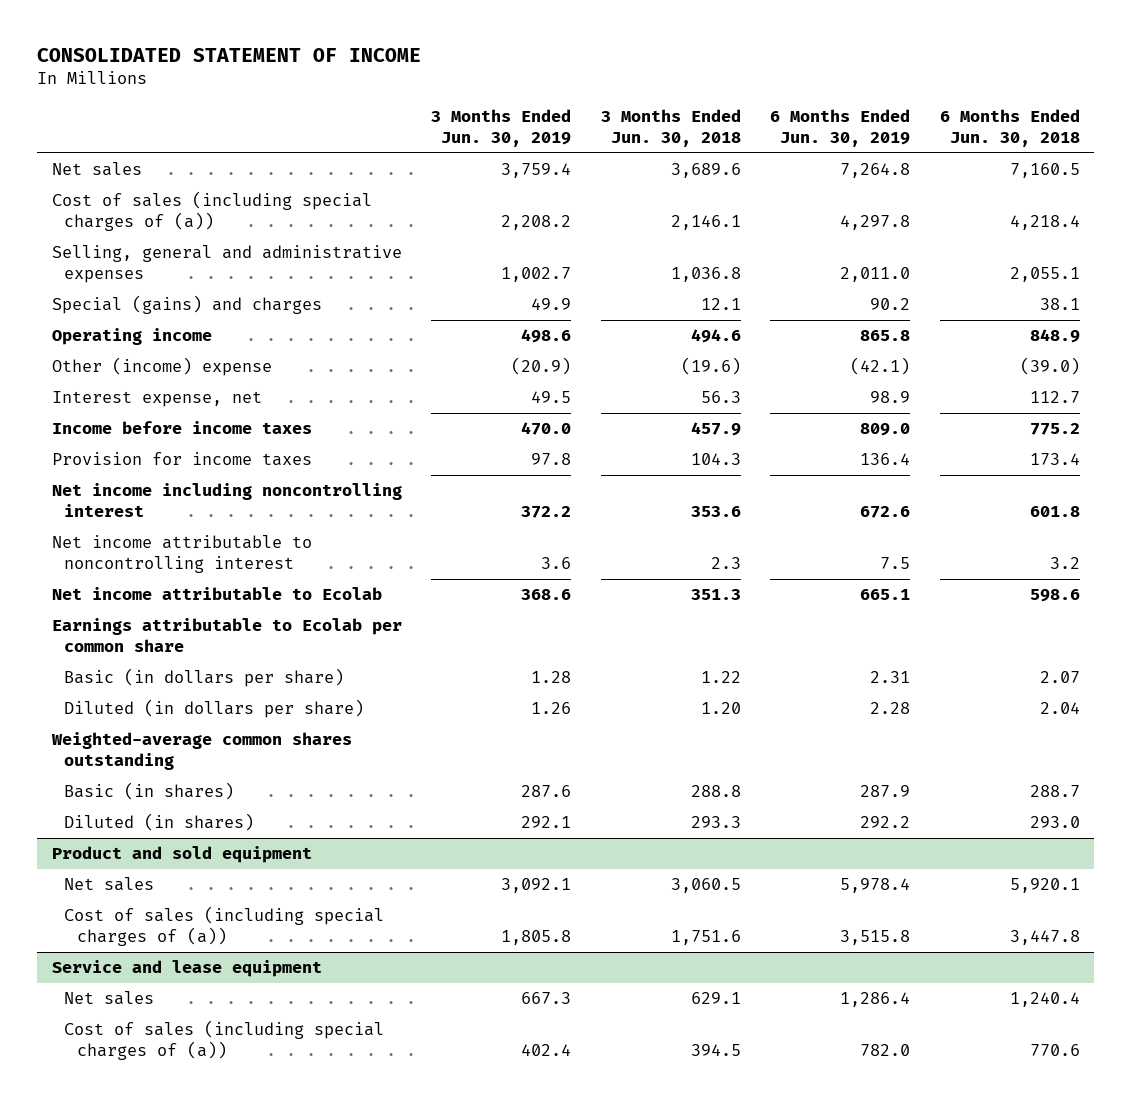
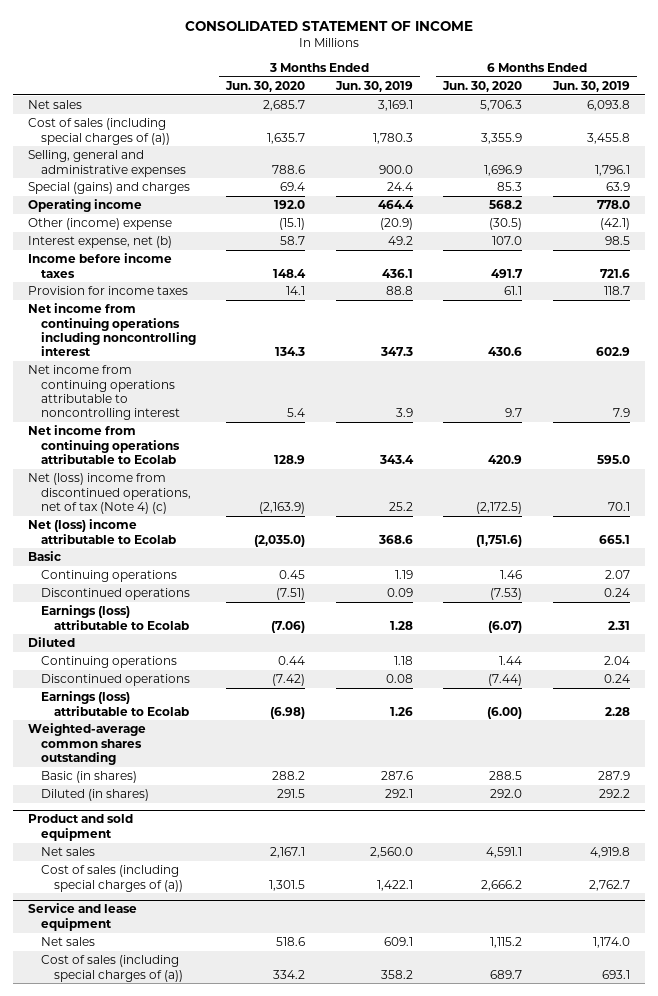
- | 3 Months Ended Jun. 30, 2019 | 3 Months Ended Jun. 30, 2018 | 6 Months Ended Jun. 30, 2019 | 6 Months Ended Jun. 30, 2018
+ | 3 Months Ended Jun. 30, 2020 | 3 Months Ended Jun. 30, 2019 | 6 Months Ended Jun. 30, 2020 | 6 Months Ended Jun. 30, 2019
- Net sales | 3,759.4 | 3,689.6 | 7,264.8 | 7,160.5
- Cost of sales (including special charges of (a)) | 2,208.2 | 2,146.1 | 4,297.8 | 4,218.4
- Selling, general and administrative expenses | 1,002.7 | 1,036.8 | 2,011.0 | 2,055.1
- Special (gains) and charges | 49.9 | 12.1 | 90.2 | 38.1
- Operating income | 498.6 | 494.6 | 865.8 | 848.9
+ Net sales | 2,685.7 | 3,169.1 | 5,706.3 | 6,093.8
+ Cost of sales (including special charges of (a)) | 1,635.7 | 1,780.3 | 3,355.9 | 3,455.8
+ Selling, general and administrative expenses | 788.6 | 900.0 | 1,696.9 | 1,796.1
+ Special (gains) and charges | 69.4 | 24.4 | 85.3 | 63.9
+ Operating income | 192.0 | 464.4 | 568.2 | 778.0
- Interest expense, net | 49.5 | 56.3 | 98.9 | 112.7
- Income before income taxes | 470.0 | 457.9 | 809.0 | 775.2
- Provision for income taxes | 97.8 | 104.3 | 136.4 | 173.4
- Net income including noncontrolling interest | 372.2 | 353.6 | 672.6 | 601.8
- Net income attributable to noncontrolling interest | 3.6 | 2.3 | 7.5 | 3.2
- Net income attributable to Ecolab | 368.6 | 351.3 | 665.1 | 598.6
- Earnings attributable to Ecolab per common share
- Basic (in dollars per share) | 1.28 | 1.22 | 2.31 | 2.07
- Diluted (in dollars per share) | 1.26 | 1.20 | 2.28 | 2.04
+ Interest expense, net (b) | 58.7 | 49.2 | 107.0 | 98.5
+ Income before income taxes | 148.4 | 436.1 | 491.7 | 721.6
+ Provision for income taxes | 14.1 | 88.8 | 61.1 | 118.7
+ Net income from continuing operations including noncontrolling interest | 134.3 | 347.3 | 430.6 | 602.9
+ Net income from continuing operations attributable to noncontrolling interest | 5.4 | 3.9 | 9.7 | 7.9
+ Net income from continuing operations attributable to Ecolab | 128.9 | 343.4 | 420.9 | 595.0
+ Net (loss) income from discontinued operations, net of tax (Note 4) (c) | (2,163.9) | 25.2 | (2,172.5) | 70.1
+ Net (loss) income attributable to Ecolab | (2,035.0) | 368.6 | (1,751.6) | 665.1
+ Basic
+ Continuing operations | 0.45 | 1.19 | 1.46 | 2.07
+ Discontinued operations | (7.51) | 0.09 | (7.53) | 0.24
+ Earnings (loss) attributable to Ecolab | (7.06) | 1.28 | (6.07) | 2.31
+ Diluted
+ Continuing operations | 0.44 | 1.18 | 1.44 | 2.04
+ Discontinued operations | (7.42) | 0.08 | (7.44) | 0.24
+ Earnings (loss) attributable to Ecolab | (6.98) | 1.26 | (6.00) | 2.28
@ Product and sold equipment
- Net sales | 3,092.1 | 3,060.5 | 5,978.4 | 5,920.1
- Cost of sales (including special charges of (a)) | 1,805.8 | 1,751.6 | 3,515.8 | 3,447.8
+ Net sales | 2,167.1 | 2,560.0 | 4,591.1 | 4,919.8
+ Cost of sales (including special charges of (a)) | 1,301.5 | 1,422.1 | 2,666.2 | 2,762.7
@ Service and lease equipment
- Net sales | 667.3 | 629.1 | 1,286.4 | 1,240.4
- Cost of sales (including special charges of (a)) | 402.4 | 394.5 | 782.0 | 770.6
+ Net sales | 518.6 | 609.1 | 1,115.2 | 1,174.0
+ Cost of sales (including special charges of (a)) | 334.2 | 358.2 | 689.7 | 693.1

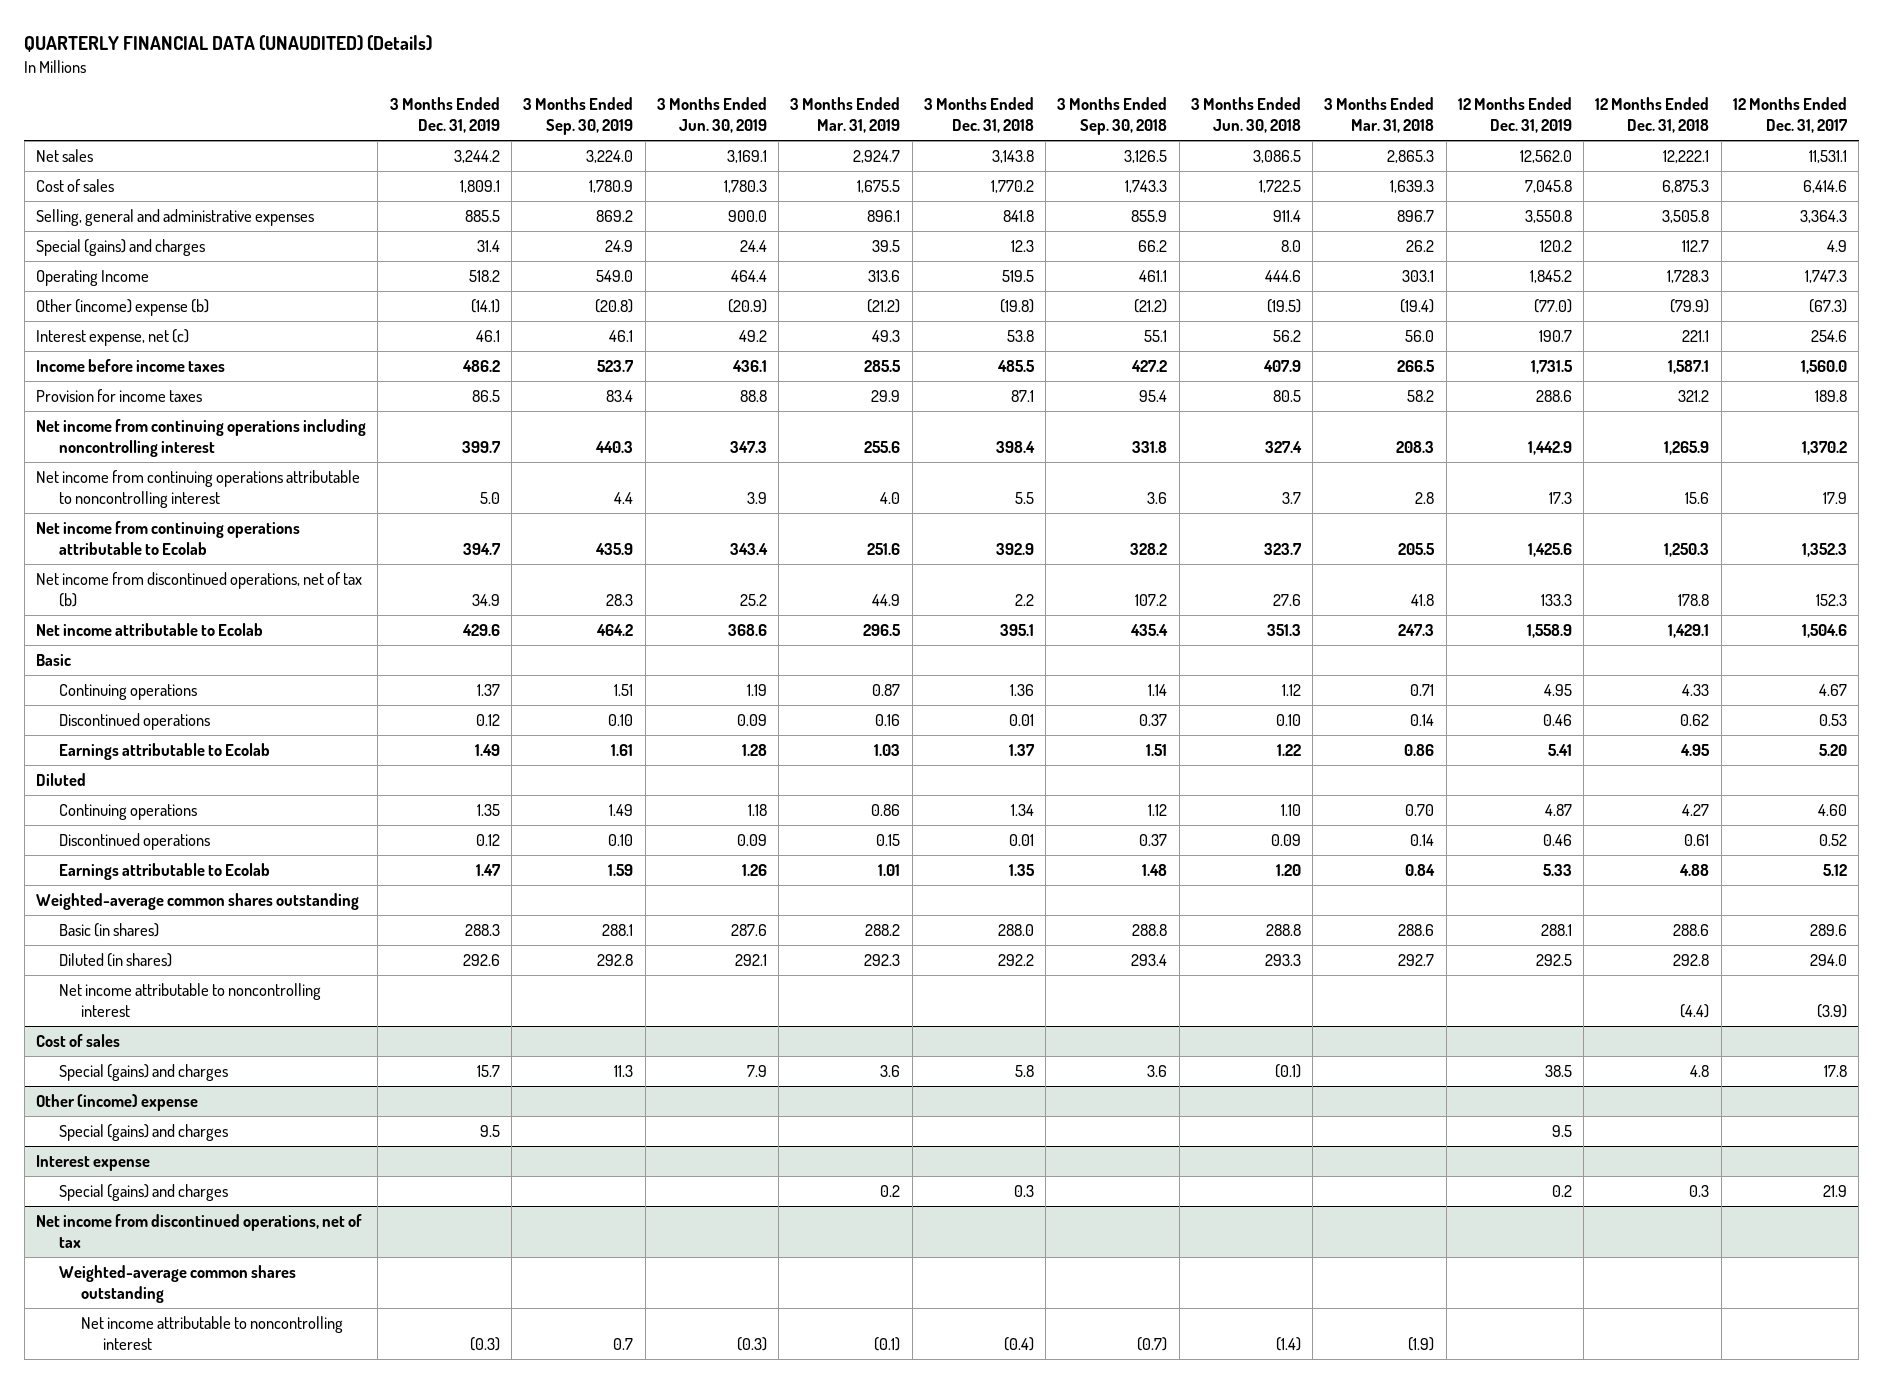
- CONSOLIDATED STATEMENT OF INCOME
+ QUARTERLY FINANCIAL DATA (UNAUDITED) (Details)
- | 3 Months Ended Jun. 30, 2020 | 3 Months Ended Jun. 30, 2019 | 6 Months Ended Jun. 30, 2020 | 6 Months Ended Jun. 30, 2019
+ | 3 Months Ended Dec. 31, 2019 | 3 Months Ended Sep. 30, 2019 | 3 Months Ended Jun. 30, 2019 | 3 Months Ended Mar. 31, 2019 | 3 Months Ended Dec. 31, 2018 | 3 Months Ended Sep. 30, 2018 | 3 Months Ended Jun. 30, 2018 | 3 Months Ended Mar. 31, 2018 | 12 Months Ended Dec. 31, 2019 | 12 Months Ended Dec. 31, 2018 | 12 Months Ended Dec. 31, 2017
- Cost of sales (including special charges of (a)) | 1,635.7 | 1,780.3 | 3,355.9 | 3,455.8
+ Cost of sales | 1,809.1 | 1,780.9 | 1,780.3 | 1,675.5 | 1,770.2 | 1,743.3 | 1,722.5 | 1,639.3 | 7,045.8 | 6,875.3 | 6,414.6
- Operating income | 192.0 | 464.4 | 568.2 | 778.0
- Other (income) expense | (15.1) | (20.9) | (30.5) | (42.1)
- Interest expense, net (b) | 58.7 | 49.2 | 107.0 | 98.5
+ Operating Income | 518.2 | 549.0 | 464.4 | 313.6 | 519.5 | 461.1 | 444.6 | 303.1 | 1,845.2 | 1,728.3 | 1,747.3
+ Other (income) expense (b) | (14.1) | (20.8) | (20.9) | (21.2) | (19.8) | (21.2) | (19.5) | (19.4) | (77.0) | (79.9) | (67.3)
+ Interest expense, net (c) | 46.1 | 46.1 | 49.2 | 49.3 | 53.8 | 55.1 | 56.2 | 56.0 | 190.7 | 221.1 | 254.6
- Net (loss) income from discontinued operations, net of tax (Note 4) (c) | (2,163.9) | 25.2 | (2,172.5) | 70.1
- Net (loss) income attributable to Ecolab | (2,035.0) | 368.6 | (1,751.6) | 665.1
+ Net income from discontinued operations, net of tax (b) | 34.9 | 28.3 | 25.2 | 44.9 | 2.2 | 107.2 | 27.6 | 41.8 | 133.3 | 178.8 | 152.3
+ Net income attributable to Ecolab | 429.6 | 464.2 | 368.6 | 296.5 | 395.1 | 435.4 | 351.3 | 247.3 | 1,558.9 | 1,429.1 | 1,504.6
- Earnings (loss) attributable to Ecolab | (7.06) | 1.28 | (6.07) | 2.31
+ Earnings attributable to Ecolab | 1.49 | 1.61 | 1.28 | 1.03 | 1.37 | 1.51 | 1.22 | 0.86 | 5.41 | 4.95 | 5.20
- Discontinued operations | (7.42) | 0.08 | (7.44) | 0.24
- Earnings (loss) attributable to Ecolab | (6.98) | 1.26 | (6.00) | 2.28
+ Discontinued operations | 0.12 | 0.10 | 0.09 | 0.15 | 0.01 | 0.37 | 0.09 | 0.14 | 0.46 | 0.61 | 0.52
+ Earnings attributable to Ecolab | 1.47 | 1.59 | 1.26 | 1.01 | 1.35 | 1.48 | 1.20 | 0.84 | 5.33 | 4.88 | 5.12
- Product and sold equipment
- Net sales | 2,167.1 | 2,560.0 | 4,591.1 | 4,919.8
- Cost of sales (including special charges of (a)) | 1,301.5 | 1,422.1 | 2,666.2 | 2,762.7
- Service and lease equipment
- Net sales | 518.6 | 609.1 | 1,115.2 | 1,174.0
- Cost of sales (including special charges of (a)) | 334.2 | 358.2 | 689.7 | 693.1
+ Net income attributable to noncontrolling interest | | | | | | | | | | (4.4) | (3.9)
+ Cost of sales
+ Special (gains) and charges | 15.7 | 11.3 | 7.9 | 3.6 | 5.8 | 3.6 | (0.1) | | 38.5 | 4.8 | 17.8
+ Other (income) expense
+ Special (gains) and charges | 9.5 | | | | | | | | 9.5 | |
+ Interest expense
+ Special (gains) and charges | | | | 0.2 | 0.3 | | | | 0.2 | 0.3 | 21.9
+ Net income from discontinued operations, net of tax
+ Weighted-average common shares outstanding
+ Net income attributable to noncontrolling interest | (0.3) | 0.7 | (0.3) | (0.1) | (0.4) | (0.7) | (1.4) | (1.9) | | |

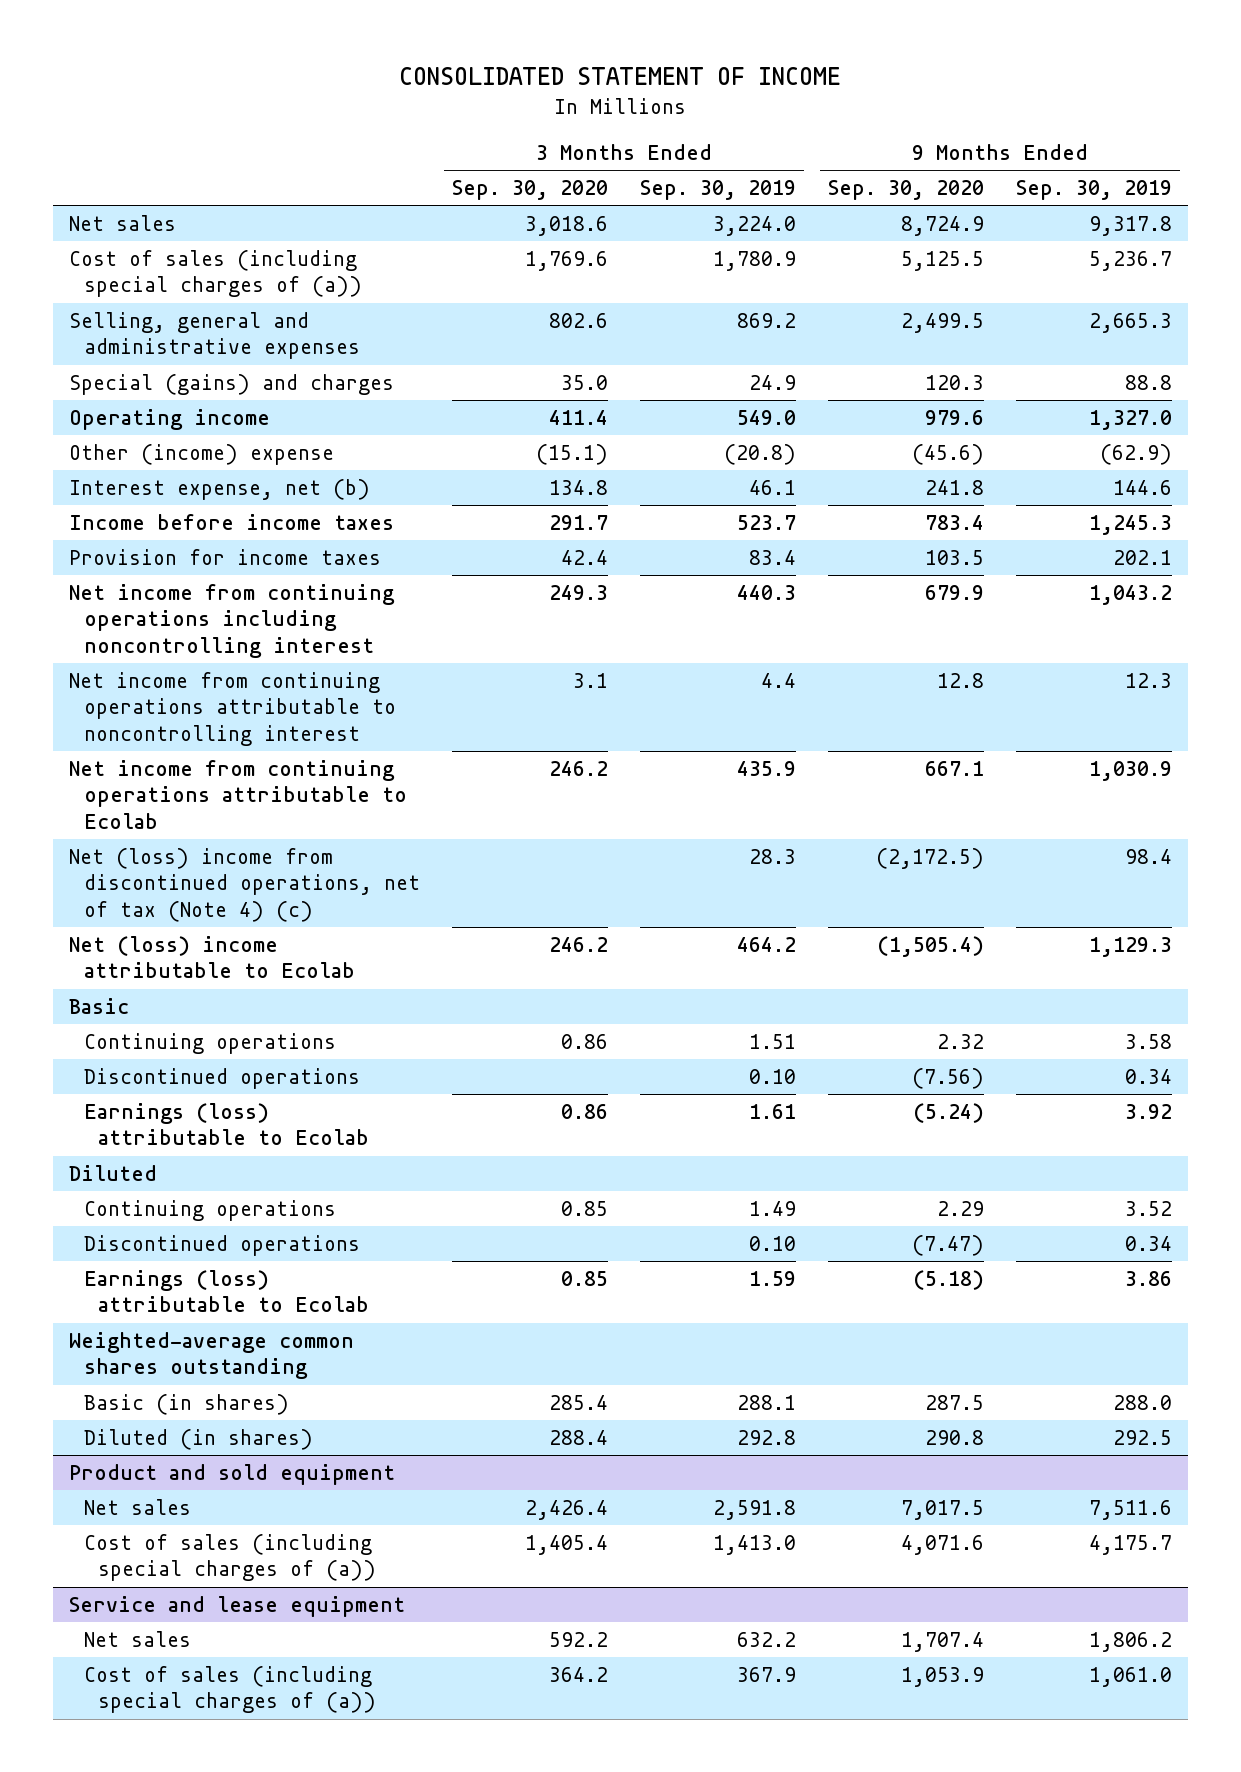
- QUARTERLY FINANCIAL DATA (UNAUDITED) (Details)
+ CONSOLIDATED STATEMENT OF INCOME
- | 3 Months Ended Dec. 31, 2019 | 3 Months Ended Sep. 30, 2019 | 3 Months Ended Jun. 30, 2019 | 3 Months Ended Mar. 31, 2019 | 3 Months Ended Dec. 31, 2018 | 3 Months Ended Sep. 30, 2018 | 3 Months Ended Jun. 30, 2018 | 3 Months Ended Mar. 31, 2018 | 12 Months Ended Dec. 31, 2019 | 12 Months Ended Dec. 31, 2018 | 12 Months Ended Dec. 31, 2017
+ | 3 Months Ended Sep. 30, 2020 | 3 Months Ended Sep. 30, 2019 | 9 Months Ended Sep. 30, 2020 | 9 Months Ended Sep. 30, 2019
- Cost of sales | 1,809.1 | 1,780.9 | 1,780.3 | 1,675.5 | 1,770.2 | 1,743.3 | 1,722.5 | 1,639.3 | 7,045.8 | 6,875.3 | 6,414.6
+ Cost of sales (including special charges of (a)) | 1,769.6 | 1,780.9 | 5,125.5 | 5,236.7
- Operating Income | 518.2 | 549.0 | 464.4 | 313.6 | 519.5 | 461.1 | 444.6 | 303.1 | 1,845.2 | 1,728.3 | 1,747.3
- Other (income) expense (b) | (14.1) | (20.8) | (20.9) | (21.2) | (19.8) | (21.2) | (19.5) | (19.4) | (77.0) | (79.9) | (67.3)
- Interest expense, net (c) | 46.1 | 46.1 | 49.2 | 49.3 | 53.8 | 55.1 | 56.2 | 56.0 | 190.7 | 221.1 | 254.6
+ Operating income | 411.4 | 549.0 | 979.6 | 1,327.0
+ Other (income) expense | (15.1) | (20.8) | (45.6) | (62.9)
+ Interest expense, net (b) | 134.8 | 46.1 | 241.8 | 144.6
- Net income from discontinued operations, net of tax (b) | 34.9 | 28.3 | 25.2 | 44.9 | 2.2 | 107.2 | 27.6 | 41.8 | 133.3 | 178.8 | 152.3
- Net income attributable to Ecolab | 429.6 | 464.2 | 368.6 | 296.5 | 395.1 | 435.4 | 351.3 | 247.3 | 1,558.9 | 1,429.1 | 1,504.6
+ Net (loss) income from discontinued operations, net of tax (Note 4) (c) | | 28.3 | (2,172.5) | 98.4
+ Net (loss) income attributable to Ecolab | 246.2 | 464.2 | (1,505.4) | 1,129.3
- Earnings attributable to Ecolab | 1.49 | 1.61 | 1.28 | 1.03 | 1.37 | 1.51 | 1.22 | 0.86 | 5.41 | 4.95 | 5.20
+ Earnings (loss) attributable to Ecolab | 0.86 | 1.61 | (5.24) | 3.92
- Earnings attributable to Ecolab | 1.47 | 1.59 | 1.26 | 1.01 | 1.35 | 1.48 | 1.20 | 0.84 | 5.33 | 4.88 | 5.12
+ Earnings (loss) attributable to Ecolab | 0.85 | 1.59 | (5.18) | 3.86
- Net income attributable to noncontrolling interest | | | | | | | | | | (4.4) | (3.9)
- Cost of sales
- Special (gains) and charges | 15.7 | 11.3 | 7.9 | 3.6 | 5.8 | 3.6 | (0.1) | | 38.5 | 4.8 | 17.8
- Other (income) expense
- Special (gains) and charges | 9.5 | | | | | | | | 9.5 | |
- Interest expense
- Special (gains) and charges | | | | 0.2 | 0.3 | | | | 0.2 | 0.3 | 21.9
- Net income from discontinued operations, net of tax
- Weighted-average common shares outstanding
- Net income attributable to noncontrolling interest | (0.3) | 0.7 | (0.3) | (0.1) | (0.4) | (0.7) | (1.4) | (1.9) | | |
+ Product and sold equipment
+ Net sales | 2,426.4 | 2,591.8 | 7,017.5 | 7,511.6
+ Cost of sales (including special charges of (a)) | 1,405.4 | 1,413.0 | 4,071.6 | 4,175.7
+ Service and lease equipment
+ Net sales | 592.2 | 632.2 | 1,707.4 | 1,806.2
+ Cost of sales (including special charges of (a)) | 364.2 | 367.9 | 1,053.9 | 1,061.0

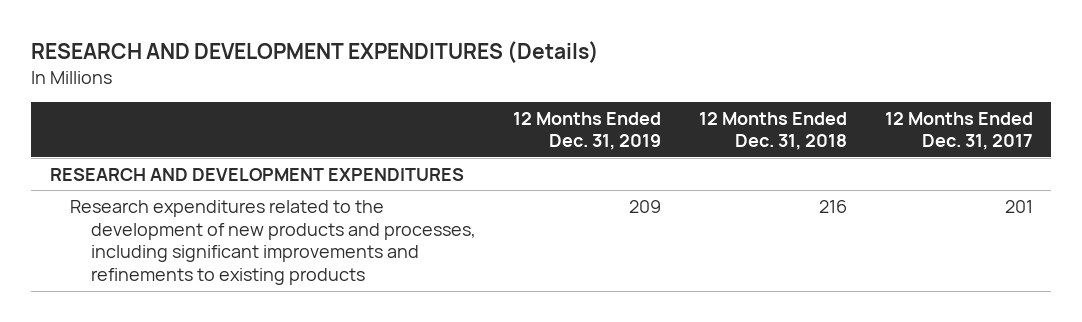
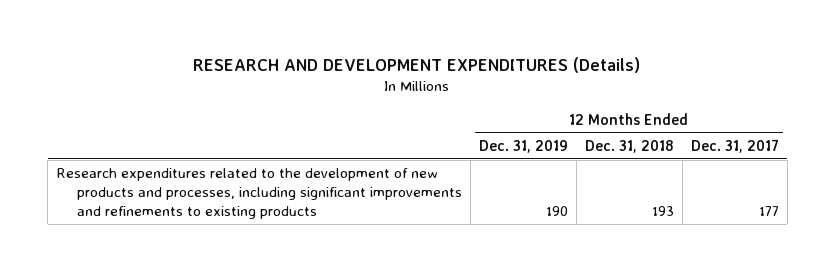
- RESEARCH AND DEVELOPMENT EXPENDITURES
- Research expenditures related to the development of new products and processes, including significant improvements and refinements to existing products | 209 | 216 | 201
+ Research expenditures related to the development of new products and processes, including significant improvements and refinements to existing products | 190 | 193 | 177

